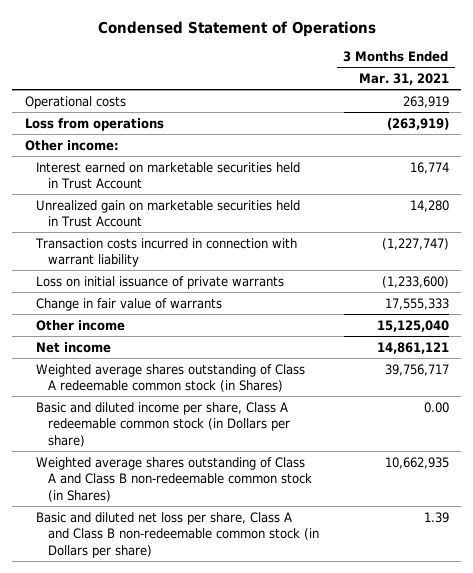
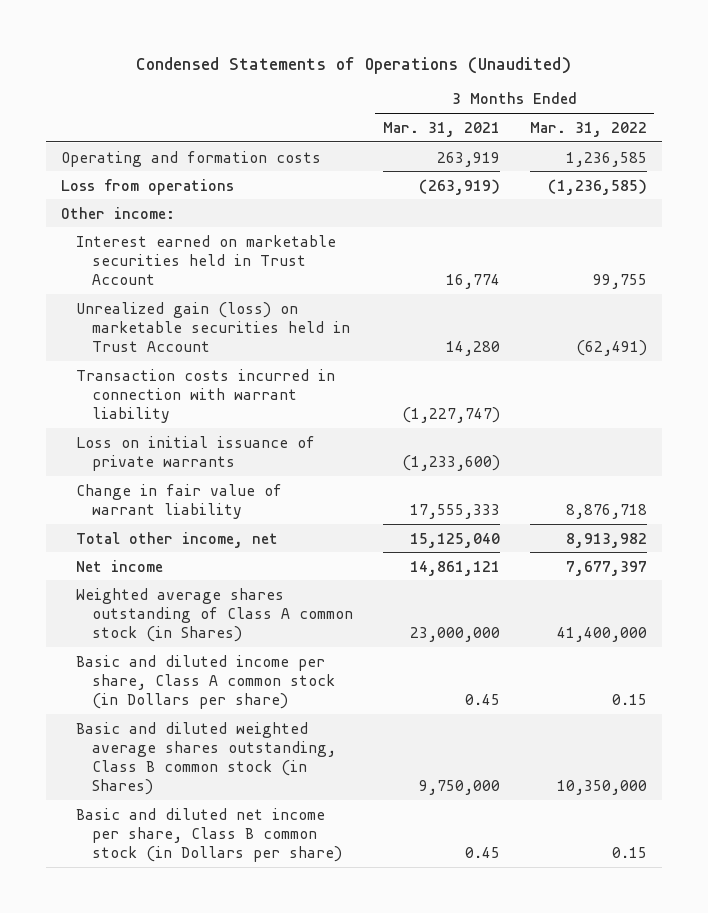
- Condensed Statement of Operations
+ Condensed Statements of Operations (Unaudited)
- | 3 Months Ended Mar. 31, 2021
+ | 3 Months Ended Mar. 31, 2021 | 3 Months Ended Mar. 31, 2022
- Operational costs | 263,919
+ Operating and formation costs | 263,919 | 1,236,585
- Unrealized gain on marketable securities held in Trust Account | 14,280
+ Unrealized gain (loss) on marketable securities held in Trust Account | 14,280 | (62,491)
- Change in fair value of warrants | 17,555,333
- Other income | 15,125,040
+ Change in fair value of warrant liability | 17,555,333 | 8,876,718
+ Total other income, net | 15,125,040 | 8,913,982
- Weighted average shares outstanding of Class A redeemable common stock (in Shares) | 39,756,717
- Basic and diluted income per share, Class A redeemable common stock (in Dollars per share) | 0.00
- Weighted average shares outstanding of Class A and Class B non-redeemable common stock (in Shares) | 10,662,935
- Basic and diluted net loss per share, Class A and Class B non-redeemable common stock (in Dollars per share) | 1.39
+ Weighted average shares outstanding of Class A common stock (in Shares) | 23,000,000 | 41,400,000
+ Basic and diluted income per share, Class A common stock (in Dollars per share) | 0.45 | 0.15
+ Basic and diluted weighted average shares outstanding, Class B common stock (in Shares) | 9,750,000 | 10,350,000
+ Basic and diluted net income per share, Class B common stock (in Dollars per share) | 0.45 | 0.15

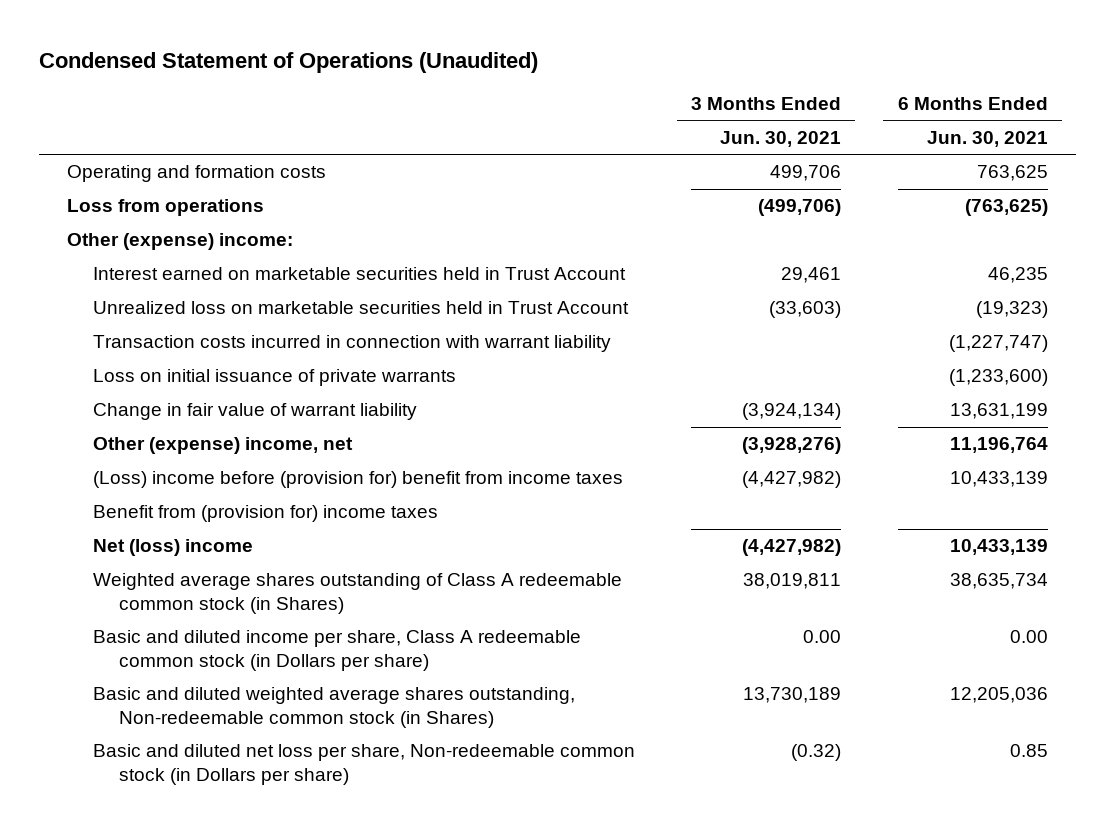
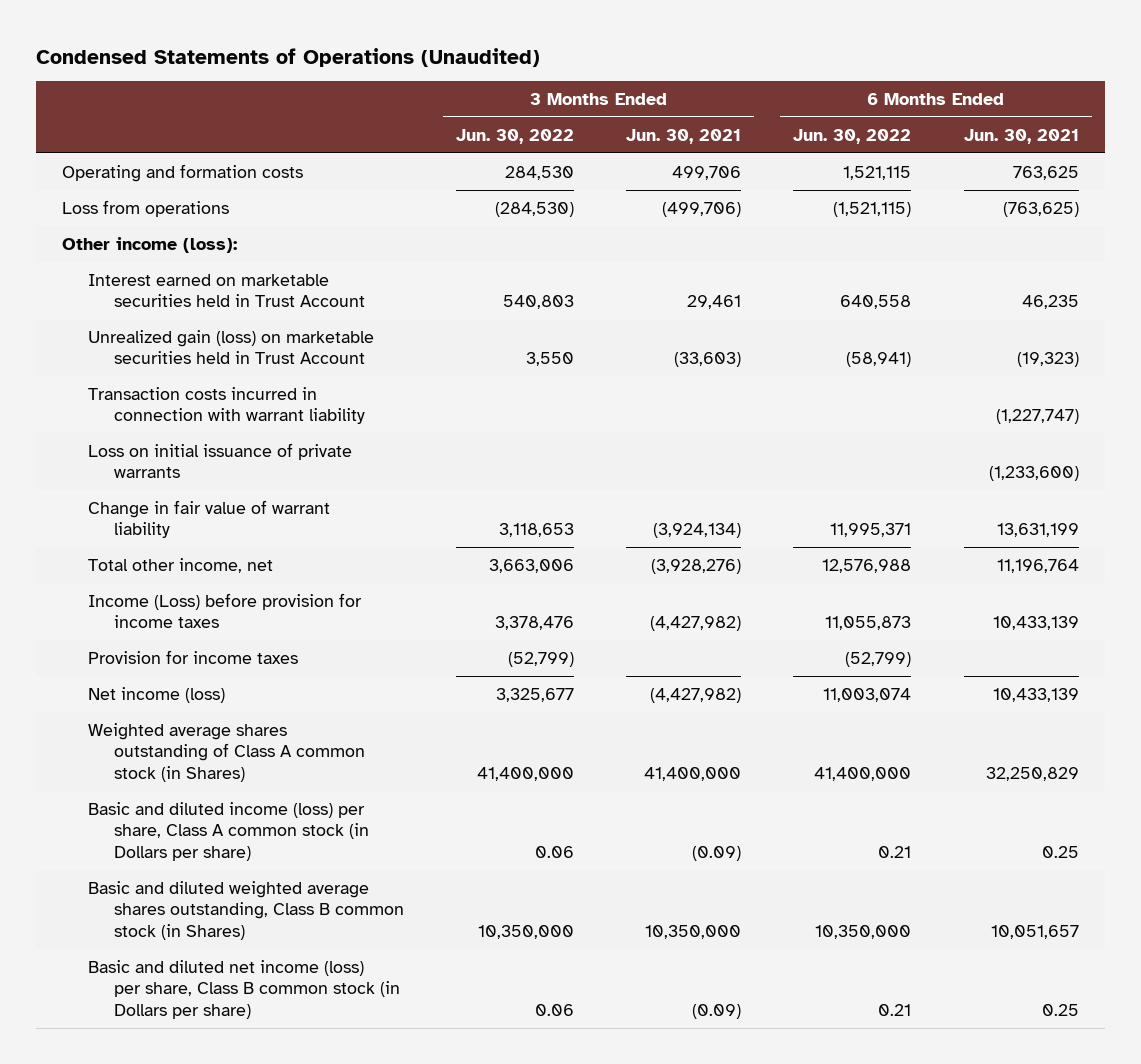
- Condensed Statement of Operations (Unaudited)
+ Condensed Statements of Operations (Unaudited)
- | 3 Months Ended Jun. 30, 2021 | 6 Months Ended Jun. 30, 2021
+ | 3 Months Ended Jun. 30, 2022 | 3 Months Ended Jun. 30, 2021 | 6 Months Ended Jun. 30, 2022 | 6 Months Ended Jun. 30, 2021
- Other (expense) income:
+ Other income (loss):
- Unrealized loss on marketable securities held in Trust Account | (33,603) | (19,323)
+ Unrealized gain (loss) on marketable securities held in Trust Account | 3,550 | (33,603) | (58,941) | (19,323)
- Other (expense) income, net | (3,928,276) | 11,196,764
- (Loss) income before (provision for) benefit from income taxes | (4,427,982) | 10,433,139
- Benefit from (provision for) income taxes
- Net (loss) income | (4,427,982) | 10,433,139
- Weighted average shares outstanding of Class A redeemable common stock (in Shares) | 38,019,811 | 38,635,734
- Basic and diluted income per share, Class A redeemable common stock (in Dollars per share) | 0.00 | 0.00
- Basic and diluted weighted average shares outstanding, Non-redeemable common stock (in Shares) | 13,730,189 | 12,205,036
- Basic and diluted net loss per share, Non-redeemable common stock (in Dollars per share) | (0.32) | 0.85
+ Total other income, net | 3,663,006 | (3,928,276) | 12,576,988 | 11,196,764
+ Income (Loss) before provision for income taxes | 3,378,476 | (4,427,982) | 11,055,873 | 10,433,139
+ Provision for income taxes | (52,799) | | (52,799) |
+ Net income (loss) | 3,325,677 | (4,427,982) | 11,003,074 | 10,433,139
+ Weighted average shares outstanding of Class A common stock (in Shares) | 41,400,000 | 41,400,000 | 41,400,000 | 32,250,829
+ Basic and diluted income (loss) per share, Class A common stock (in Dollars per share) | 0.06 | (0.09) | 0.21 | 0.25
+ Basic and diluted weighted average shares outstanding, Class B common stock (in Shares) | 10,350,000 | 10,350,000 | 10,350,000 | 10,051,657
+ Basic and diluted net income (loss) per share, Class B common stock (in Dollars per share) | 0.06 | (0.09) | 0.21 | 0.25

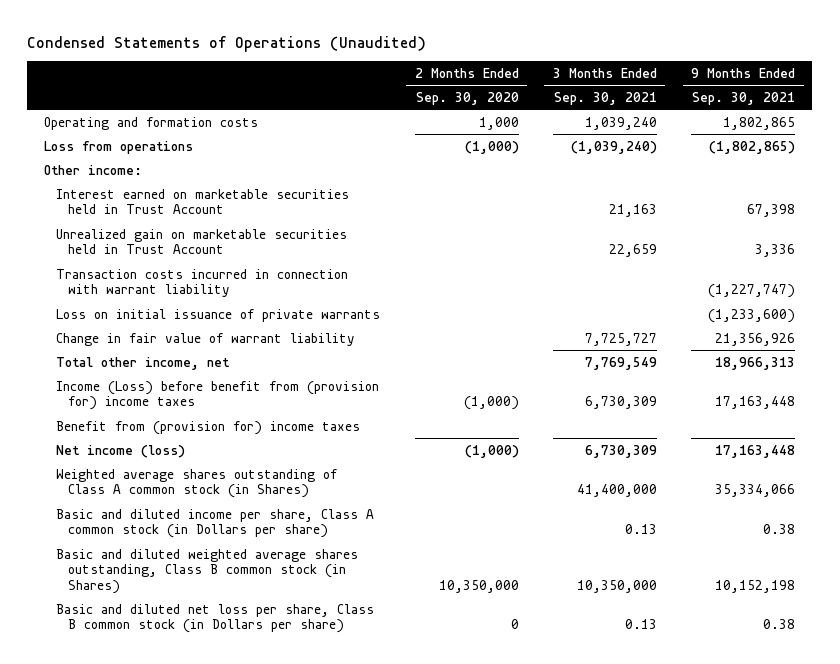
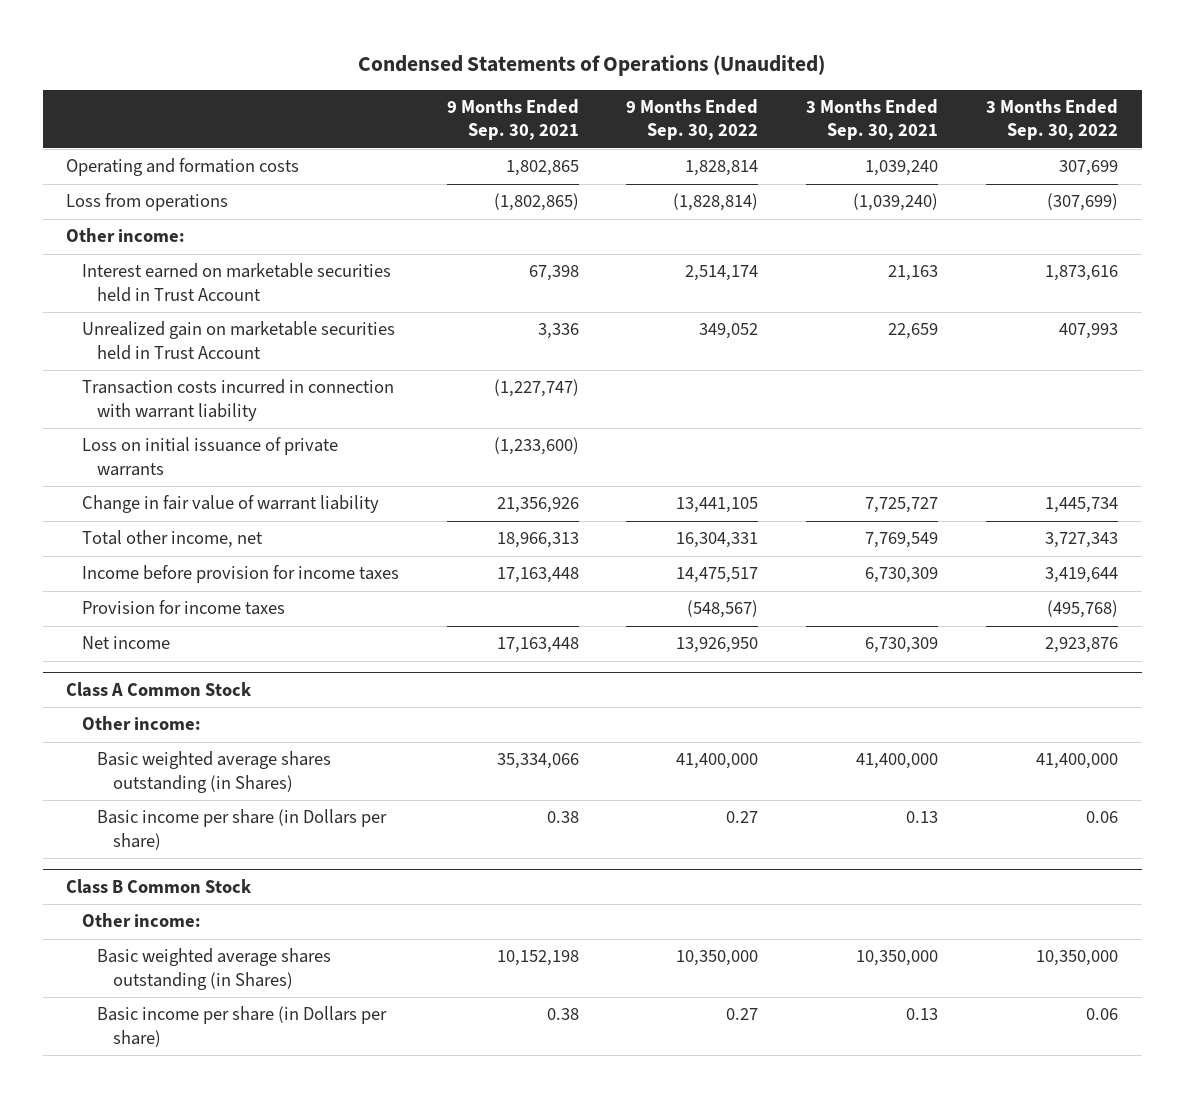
- | 2 Months Ended Sep. 30, 2020 | 3 Months Ended Sep. 30, 2021 | 9 Months Ended Sep. 30, 2021
+ | 9 Months Ended Sep. 30, 2021 | 9 Months Ended Sep. 30, 2022 | 3 Months Ended Sep. 30, 2021 | 3 Months Ended Sep. 30, 2022
- Income (Loss) before benefit from (provision for) income taxes | (1,000) | 6,730,309 | 17,163,448
- Benefit from (provision for) income taxes
- Net income (loss) | (1,000) | 6,730,309 | 17,163,448
- Weighted average shares outstanding of Class A common stock (in Shares) | | 41,400,000 | 35,334,066
- Basic and diluted income per share, Class A common stock (in Dollars per share) | | 0.13 | 0.38
- Basic and diluted weighted average shares outstanding, Class B common stock (in Shares) | 10,350,000 | 10,350,000 | 10,152,198
- Basic and diluted net loss per share, Class B common stock (in Dollars per share) | 0 | 0.13 | 0.38
+ Income before provision for income taxes | 17,163,448 | 14,475,517 | 6,730,309 | 3,419,644
+ Provision for income taxes | | (548,567) | | (495,768)
+ Net income | 17,163,448 | 13,926,950 | 6,730,309 | 2,923,876
+ Class A Common Stock
+ Other income:
+ Basic weighted average shares outstanding (in Shares) | 35,334,066 | 41,400,000 | 41,400,000 | 41,400,000
+ Basic income per share (in Dollars per share) | 0.38 | 0.27 | 0.13 | 0.06
+ Class B Common Stock
+ Other income:
+ Basic weighted average shares outstanding (in Shares) | 10,152,198 | 10,350,000 | 10,350,000 | 10,350,000
+ Basic income per share (in Dollars per share) | 0.38 | 0.27 | 0.13 | 0.06

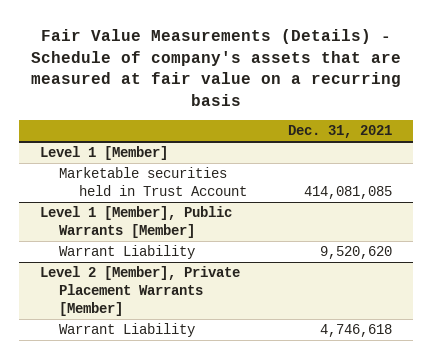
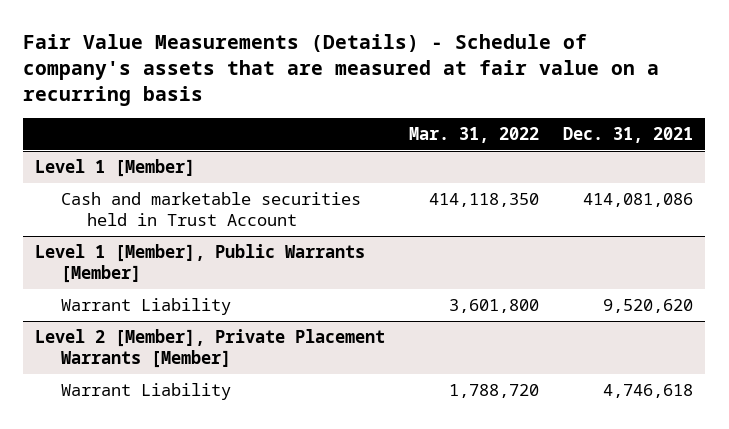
- | Dec. 31, 2021
+ | Mar. 31, 2022 | Dec. 31, 2021
@ Level 1 [Member]
- Marketable securities held in Trust Account | 414,081,085
+ Cash and marketable securities held in Trust Account | 414,118,350 | 414,081,086

